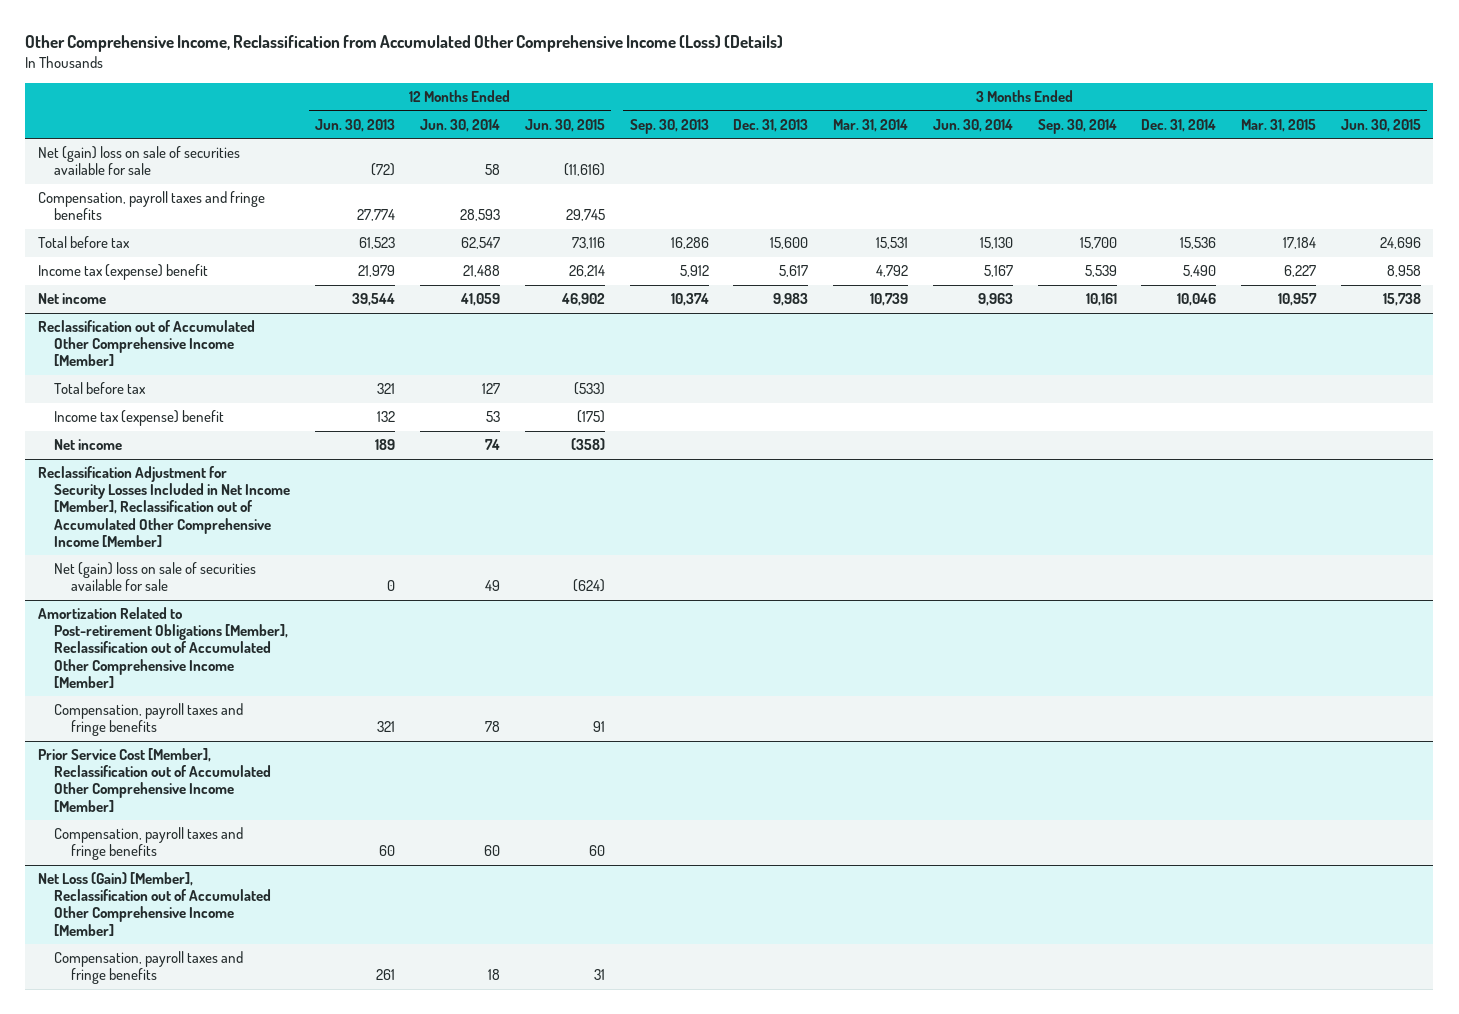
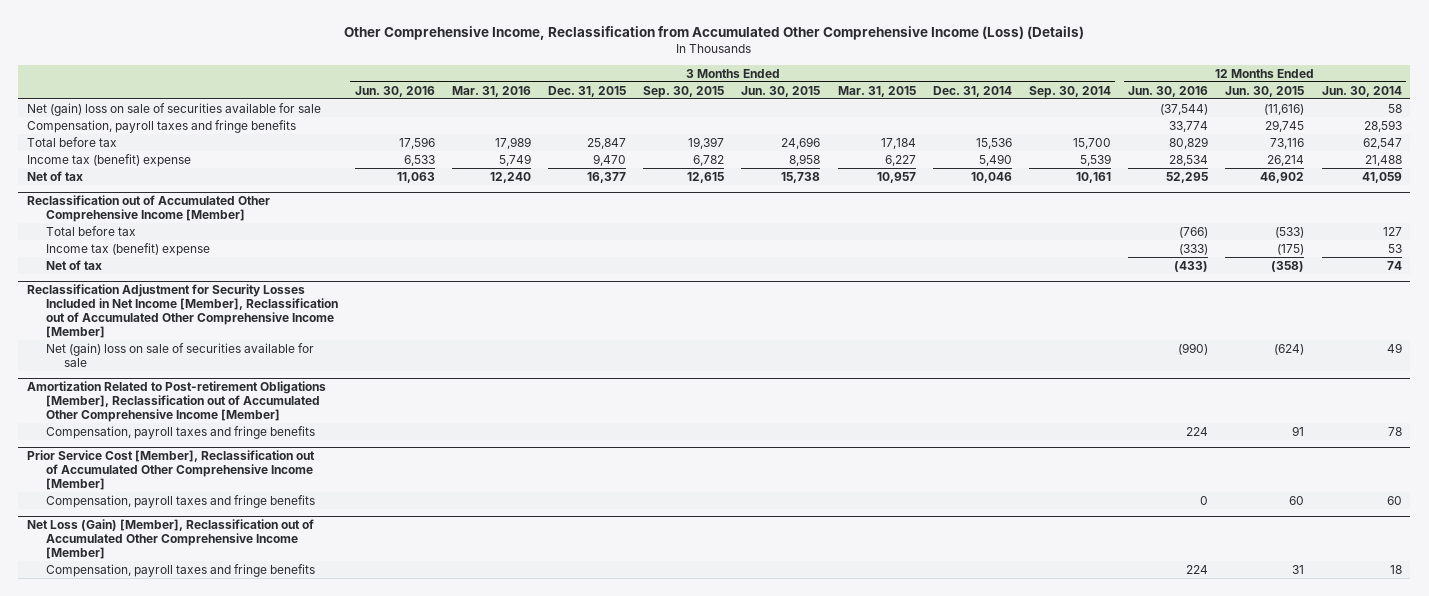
- | 12 Months Ended Jun. 30, 2013 | 12 Months Ended Jun. 30, 2014 | 12 Months Ended Jun. 30, 2015 | 3 Months Ended Sep. 30, 2013 | 3 Months Ended Dec. 31, 2013 | 3 Months Ended Mar. 31, 2014 | 3 Months Ended Jun. 30, 2014 | 3 Months Ended Sep. 30, 2014 | 3 Months Ended Dec. 31, 2014 | 3 Months Ended Mar. 31, 2015 | 3 Months Ended Jun. 30, 2015
+ | 3 Months Ended Jun. 30, 2016 | 3 Months Ended Mar. 31, 2016 | 3 Months Ended Dec. 31, 2015 | 3 Months Ended Sep. 30, 2015 | 3 Months Ended Jun. 30, 2015 | 3 Months Ended Mar. 31, 2015 | 3 Months Ended Dec. 31, 2014 | 3 Months Ended Sep. 30, 2014 | 12 Months Ended Jun. 30, 2016 | 12 Months Ended Jun. 30, 2015 | 12 Months Ended Jun. 30, 2014
- Income tax (expense) benefit | 21,979 | 21,488 | 26,214 | 5,912 | 5,617 | 4,792 | 5,167 | 5,539 | 5,490 | 6,227 | 8,958
- Net income | 39,544 | 41,059 | 46,902 | 10,374 | 9,983 | 10,739 | 9,963 | 10,161 | 10,046 | 10,957 | 15,738
+ Income tax (benefit) expense | 6,533 | 5,749 | 9,470 | 6,782 | 8,958 | 6,227 | 5,490 | 5,539 | 28,534 | 26,214 | 21,488
+ Net of tax | 11,063 | 12,240 | 16,377 | 12,615 | 15,738 | 10,957 | 10,046 | 10,161 | 52,295 | 46,902 | 41,059
@ Reclassification out of Accumulated Other Comprehensive Income [Member]
- Income tax (expense) benefit | 132 | 53 | (175) | | | | | | | |
- Net income | 189 | 74 | (358) | | | | | | | |
+ Income tax (benefit) expense | | | | | | | | | (333) | (175) | 53
+ Net of tax | | | | | | | | | (433) | (358) | 74

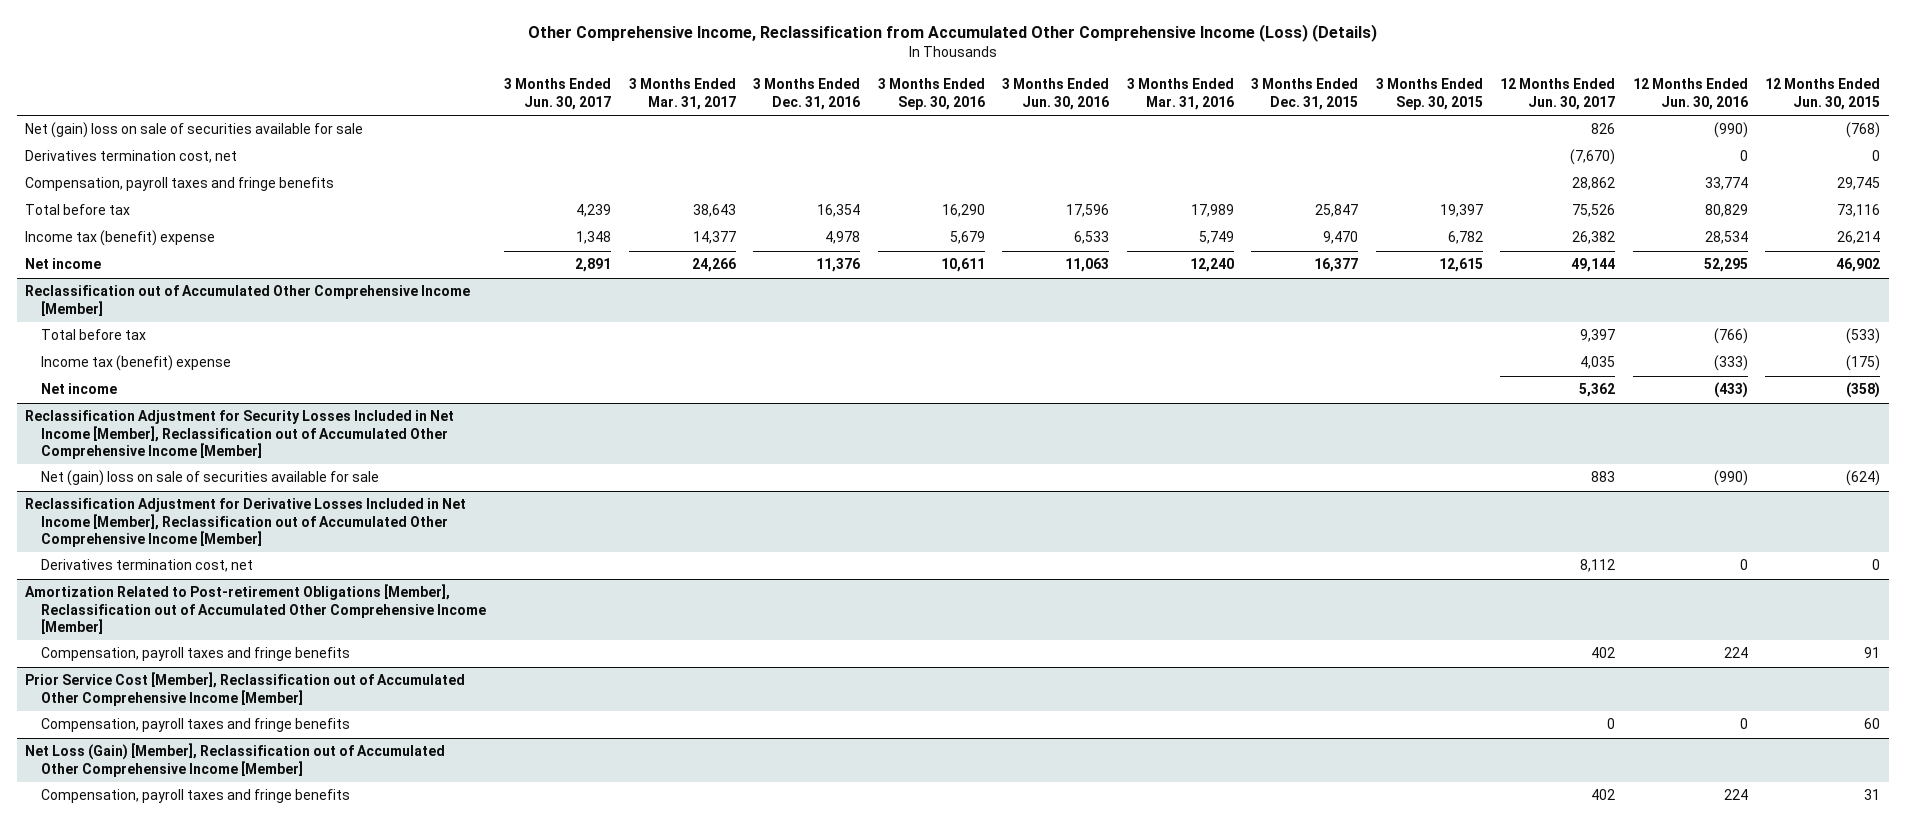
- | 3 Months Ended Jun. 30, 2016 | 3 Months Ended Mar. 31, 2016 | 3 Months Ended Dec. 31, 2015 | 3 Months Ended Sep. 30, 2015 | 3 Months Ended Jun. 30, 2015 | 3 Months Ended Mar. 31, 2015 | 3 Months Ended Dec. 31, 2014 | 3 Months Ended Sep. 30, 2014 | 12 Months Ended Jun. 30, 2016 | 12 Months Ended Jun. 30, 2015 | 12 Months Ended Jun. 30, 2014
+ | 3 Months Ended Jun. 30, 2017 | 3 Months Ended Mar. 31, 2017 | 3 Months Ended Dec. 31, 2016 | 3 Months Ended Sep. 30, 2016 | 3 Months Ended Jun. 30, 2016 | 3 Months Ended Mar. 31, 2016 | 3 Months Ended Dec. 31, 2015 | 3 Months Ended Sep. 30, 2015 | 12 Months Ended Jun. 30, 2017 | 12 Months Ended Jun. 30, 2016 | 12 Months Ended Jun. 30, 2015
- Net (gain) loss on sale of securities available for sale | | | | | | | | | (37,544) | (11,616) | 58
+ Net (gain) loss on sale of securities available for sale | | | | | | | | | 826 | (990) | (768)
+ Derivatives termination cost, net | | | | | | | | | (7,670) | 0 | 0
- Net of tax | 11,063 | 12,240 | 16,377 | 12,615 | 15,738 | 10,957 | 10,046 | 10,161 | 52,295 | 46,902 | 41,059
+ Net income | 2,891 | 24,266 | 11,376 | 10,611 | 11,063 | 12,240 | 16,377 | 12,615 | 49,144 | 52,295 | 46,902
@ Reclassification out of Accumulated Other Comprehensive Income [Member]
- Net of tax | | | | | | | | | (433) | (358) | 74
+ Net income | | | | | | | | | 5,362 | (433) | (358)
+ Reclassification Adjustment for Derivative Losses Included in Net Income [Member], Reclassification out of Accumulated Other Comprehensive Income [Member]
+ Derivatives termination cost, net | | | | | | | | | 8,112 | 0 | 0

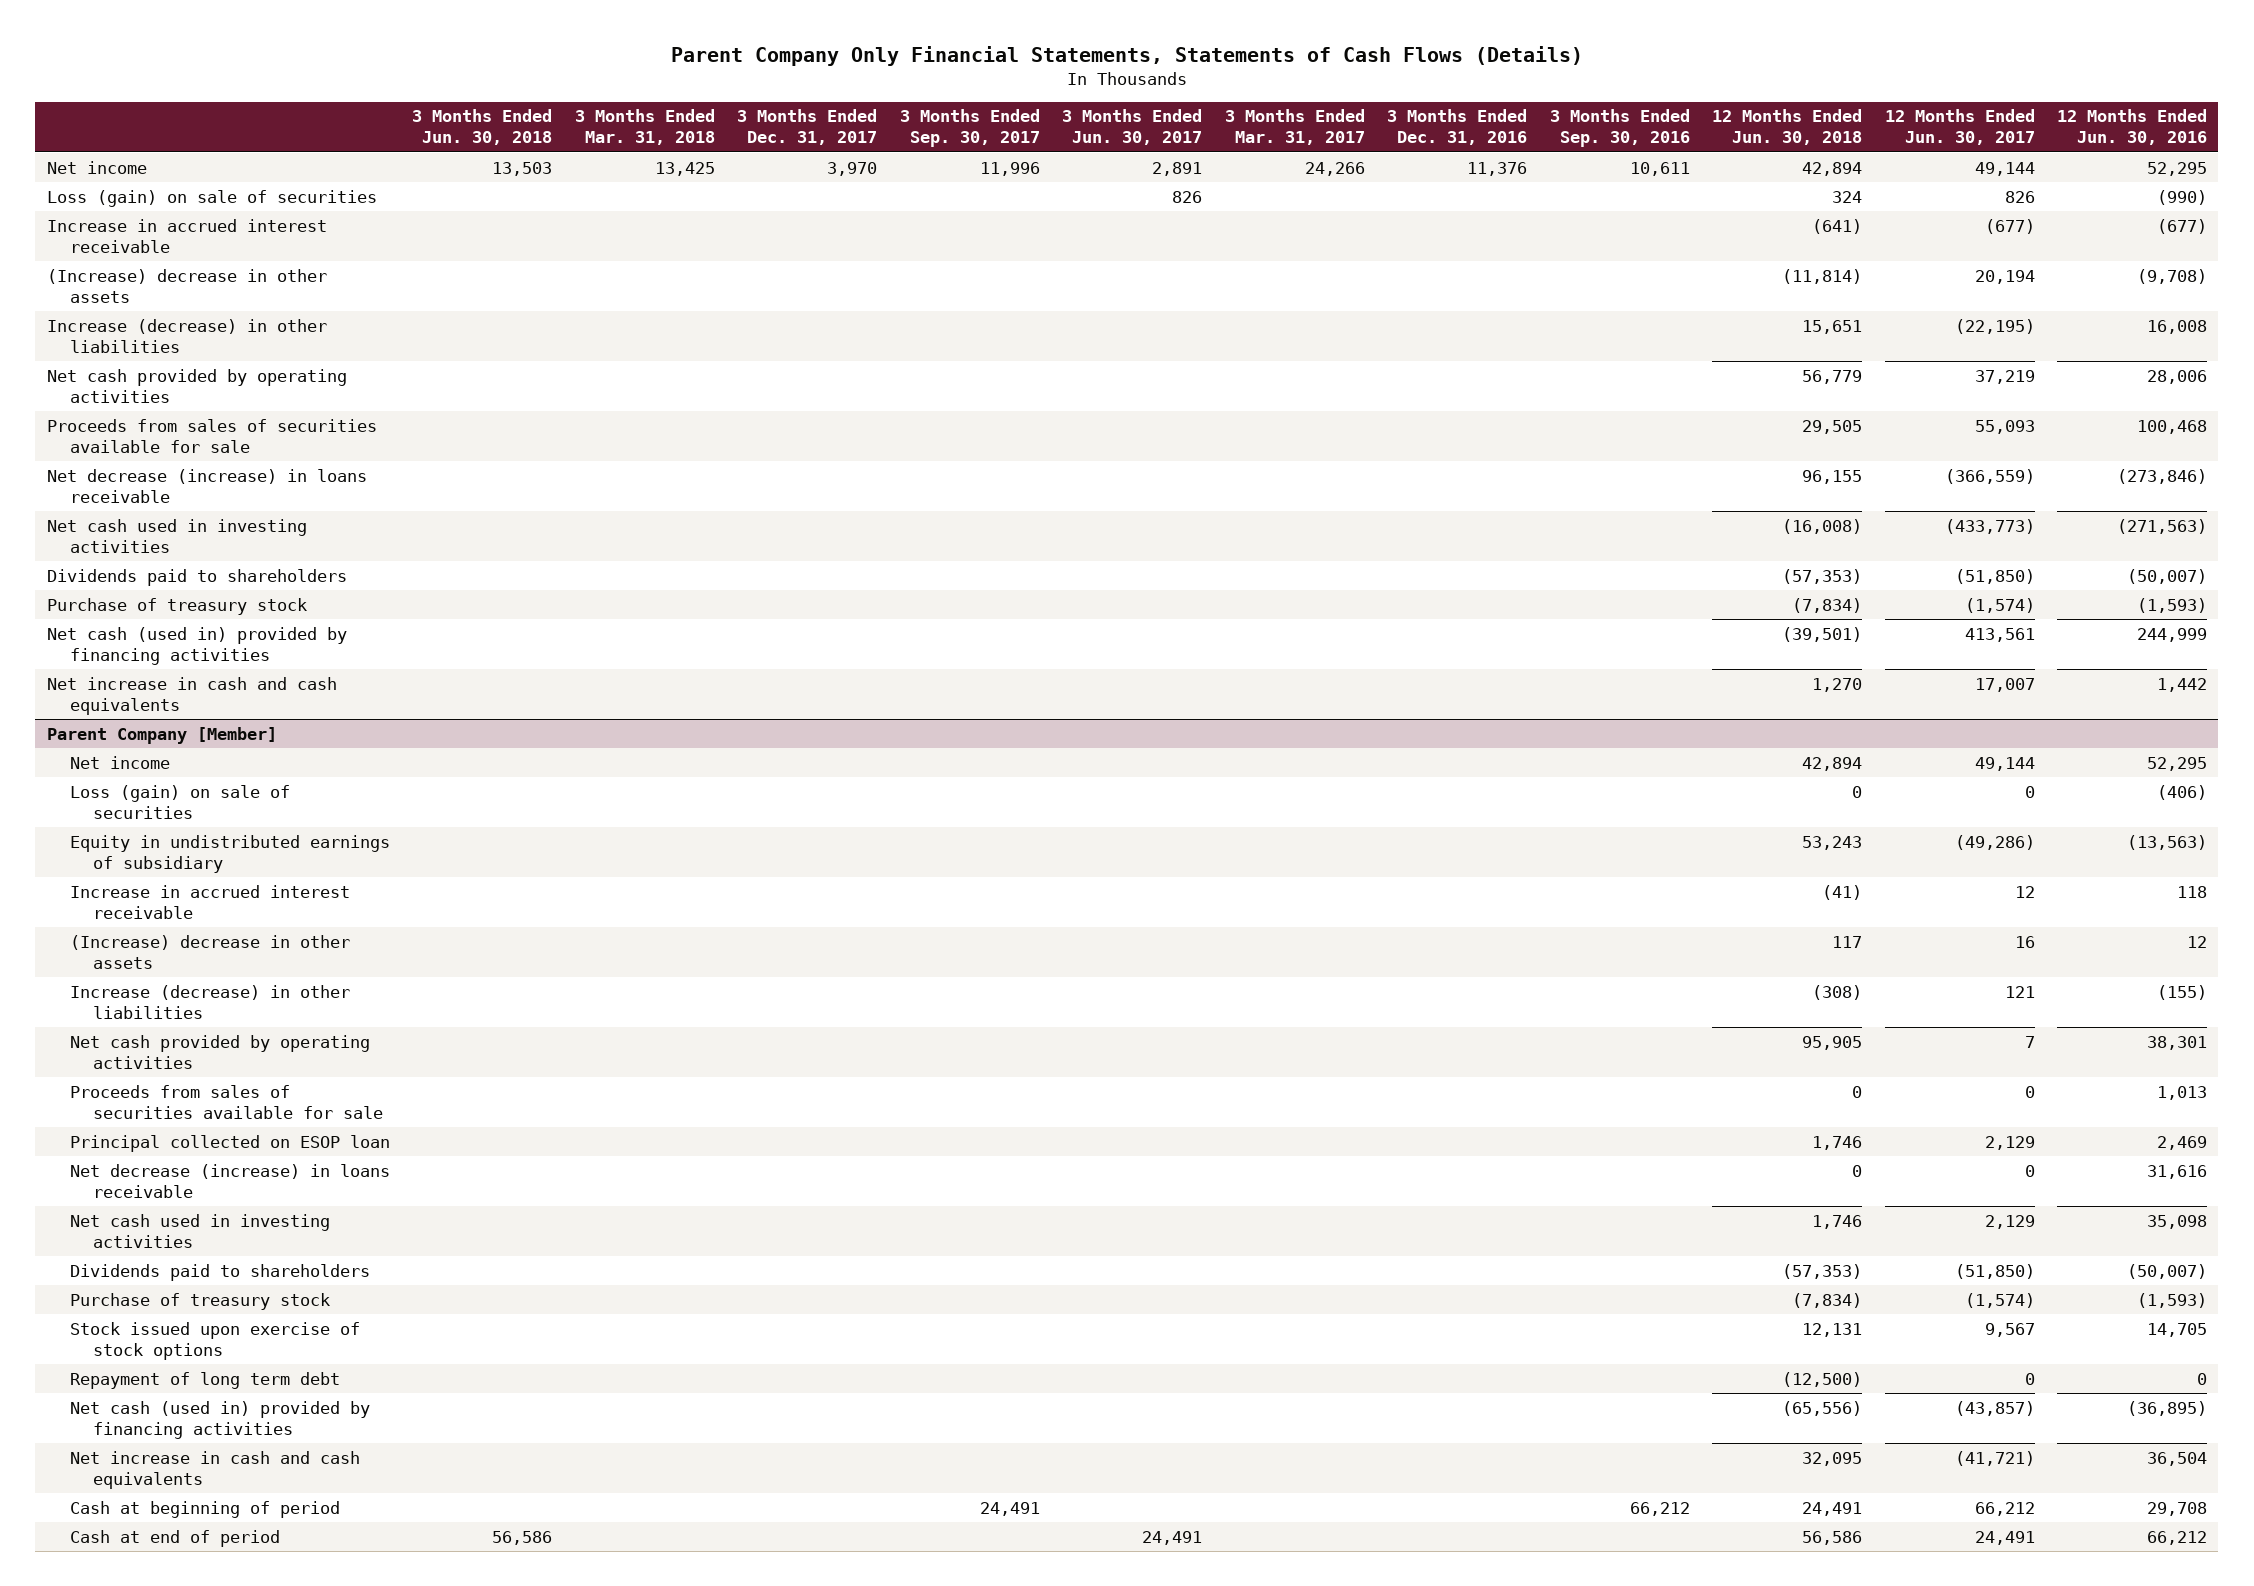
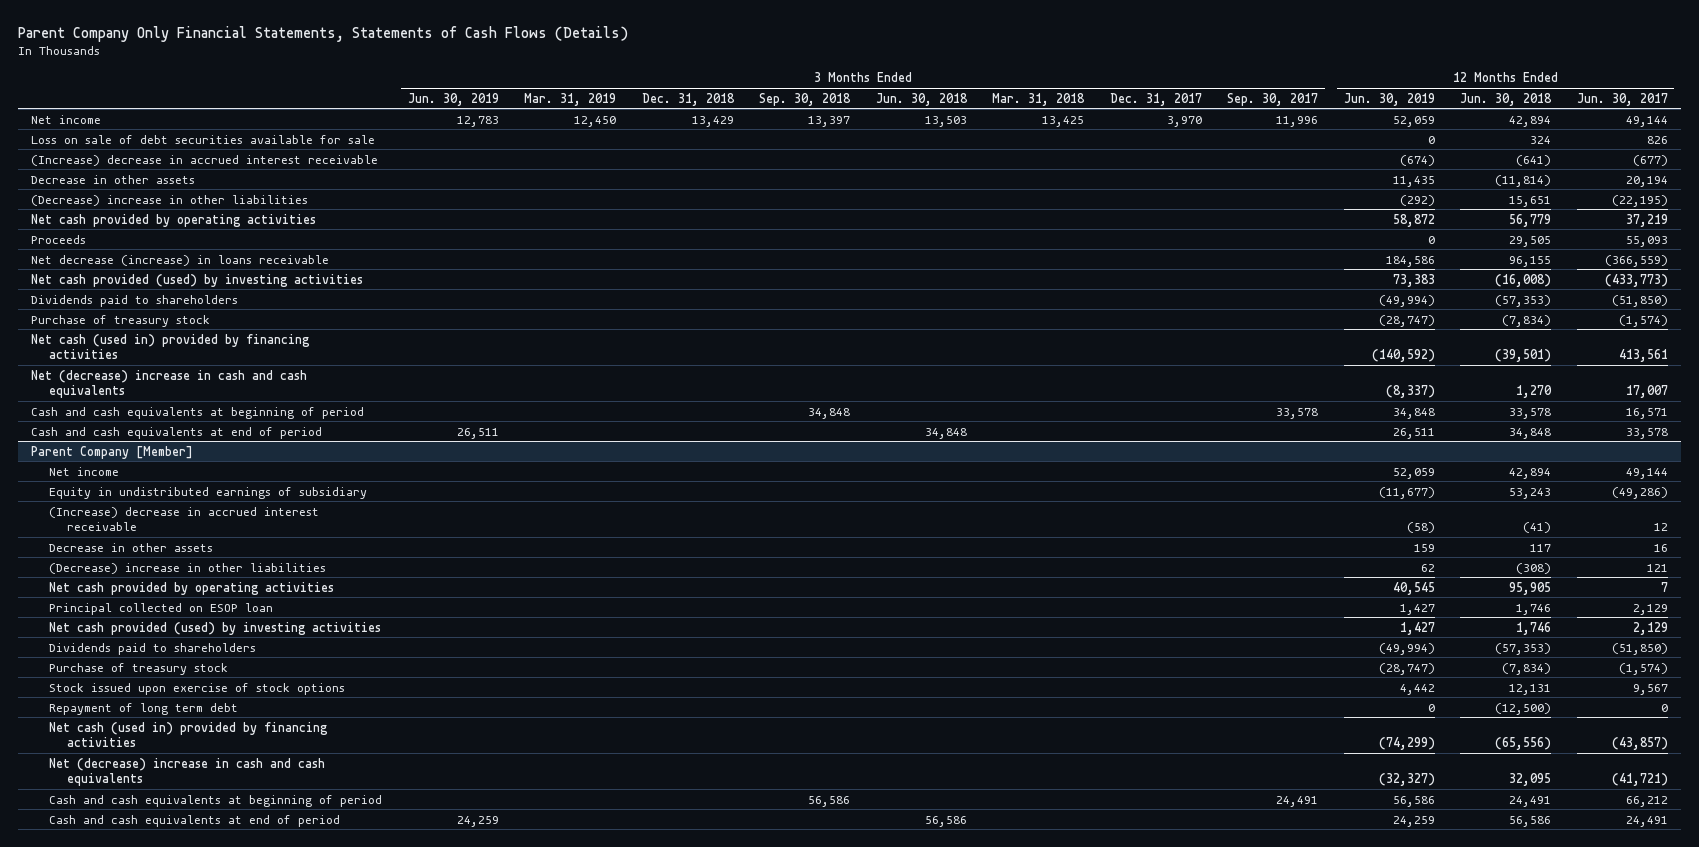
- | 3 Months Ended Jun. 30, 2018 | 3 Months Ended Mar. 31, 2018 | 3 Months Ended Dec. 31, 2017 | 3 Months Ended Sep. 30, 2017 | 3 Months Ended Jun. 30, 2017 | 3 Months Ended Mar. 31, 2017 | 3 Months Ended Dec. 31, 2016 | 3 Months Ended Sep. 30, 2016 | 12 Months Ended Jun. 30, 2018 | 12 Months Ended Jun. 30, 2017 | 12 Months Ended Jun. 30, 2016
+ | 3 Months Ended Jun. 30, 2019 | 3 Months Ended Mar. 31, 2019 | 3 Months Ended Dec. 31, 2018 | 3 Months Ended Sep. 30, 2018 | 3 Months Ended Jun. 30, 2018 | 3 Months Ended Mar. 31, 2018 | 3 Months Ended Dec. 31, 2017 | 3 Months Ended Sep. 30, 2017 | 12 Months Ended Jun. 30, 2019 | 12 Months Ended Jun. 30, 2018 | 12 Months Ended Jun. 30, 2017
- Loss (gain) on sale of securities | | | | | 826 | | | | 324 | 826 | (990)
- Increase in accrued interest receivable | | | | | | | | | (641) | (677) | (677)
- (Increase) decrease in other assets | | | | | | | | | (11,814) | 20,194 | (9,708)
- Increase (decrease) in other liabilities | | | | | | | | | 15,651 | (22,195) | 16,008
+ Loss on sale of debt securities available for sale | | | | | | | | | 0 | 324 | 826
+ (Increase) decrease in accrued interest receivable | | | | | | | | | (674) | (641) | (677)
+ Decrease in other assets | | | | | | | | | 11,435 | (11,814) | 20,194
+ (Decrease) increase in other liabilities | | | | | | | | | (292) | 15,651 | (22,195)
- Proceeds from sales of securities available for sale | | | | | | | | | 29,505 | 55,093 | 100,468
+ Proceeds | | | | | | | | | 0 | 29,505 | 55,093
- Net cash used in investing activities | | | | | | | | | (16,008) | (433,773) | (271,563)
+ Net cash provided (used) by investing activities | | | | | | | | | 73,383 | (16,008) | (433,773)
- Net increase in cash and cash equivalents | | | | | | | | | 1,270 | 17,007 | 1,442
+ Net (decrease) increase in cash and cash equivalents | | | | | | | | | (8,337) | 1,270 | 17,007
+ Cash and cash equivalents at beginning of period | | | | 34,848 | | | | 33,578 | 34,848 | 33,578 | 16,571
+ Cash and cash equivalents at end of period | 26,511 | | | | 34,848 | | | | 26,511 | 34,848 | 33,578
@ Parent Company [Member]
- Loss (gain) on sale of securities | | | | | | | | | 0 | 0 | (406)
- Increase in accrued interest receivable | | | | | | | | | (41) | 12 | 118
- (Increase) decrease in other assets | | | | | | | | | 117 | 16 | 12
- Increase (decrease) in other liabilities | | | | | | | | | (308) | 121 | (155)
+ (Increase) decrease in accrued interest receivable | | | | | | | | | (58) | (41) | 12
+ Decrease in other assets | | | | | | | | | 159 | 117 | 16
+ (Decrease) increase in other liabilities | | | | | | | | | 62 | (308) | 121
- Proceeds from sales of securities available for sale | | | | | | | | | 0 | 0 | 1,013
- Net decrease (increase) in loans receivable | | | | | | | | | 0 | 0 | 31,616
- Net cash used in investing activities | | | | | | | | | 1,746 | 2,129 | 35,098
+ Net cash provided (used) by investing activities | | | | | | | | | 1,427 | 1,746 | 2,129
- Net increase in cash and cash equivalents | | | | | | | | | 32,095 | (41,721) | 36,504
- Cash at beginning of period | | | | 24,491 | | | | 66,212 | 24,491 | 66,212 | 29,708
- Cash at end of period | 56,586 | | | | 24,491 | | | | 56,586 | 24,491 | 66,212
+ Net (decrease) increase in cash and cash equivalents | | | | | | | | | (32,327) | 32,095 | (41,721)
+ Cash and cash equivalents at beginning of period | | | | 56,586 | | | | 24,491 | 56,586 | 24,491 | 66,212
+ Cash and cash equivalents at end of period | 24,259 | | | | 56,586 | | | | 24,259 | 56,586 | 24,491

